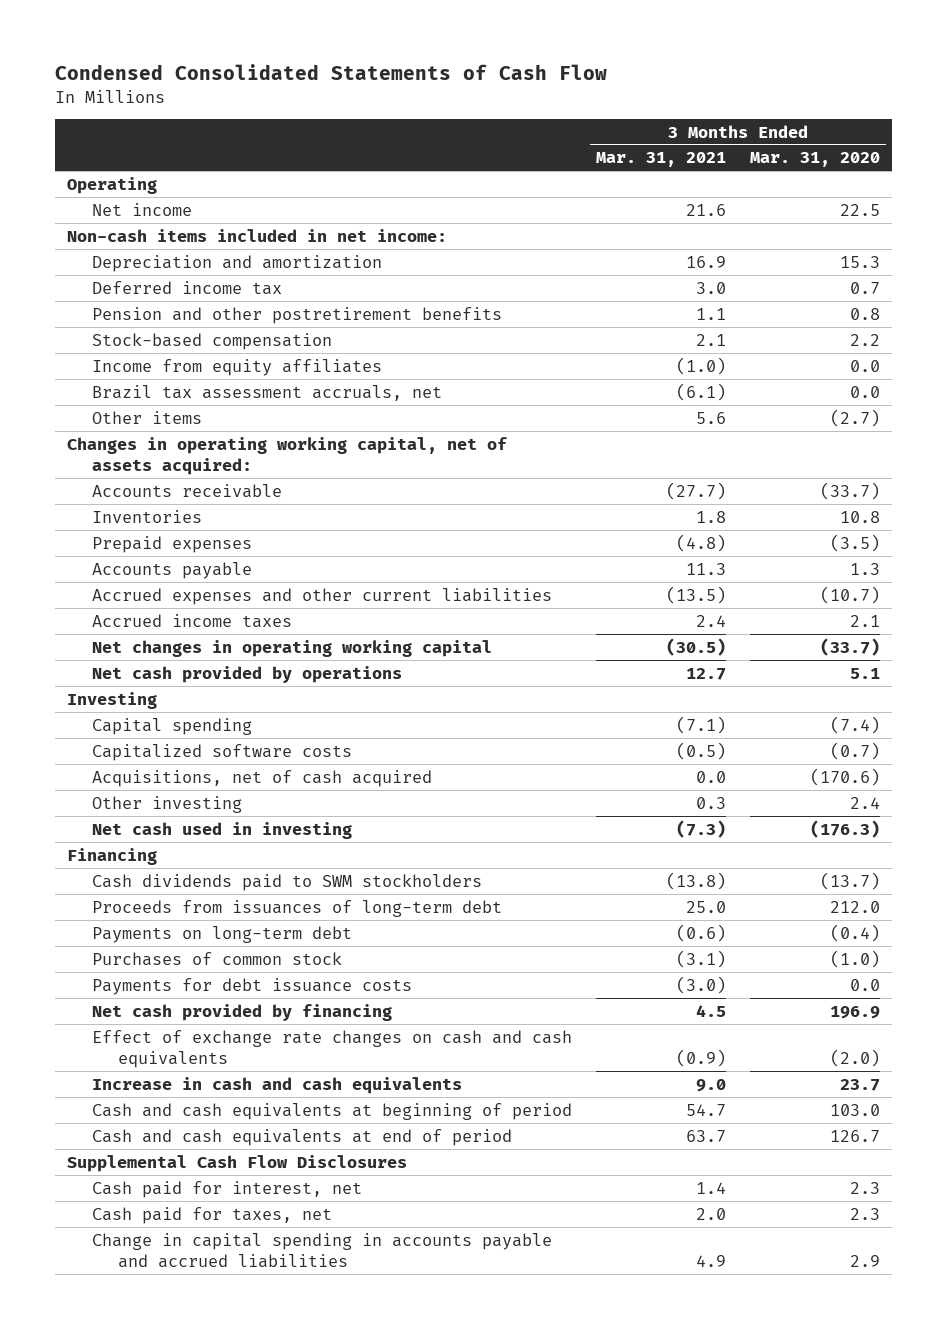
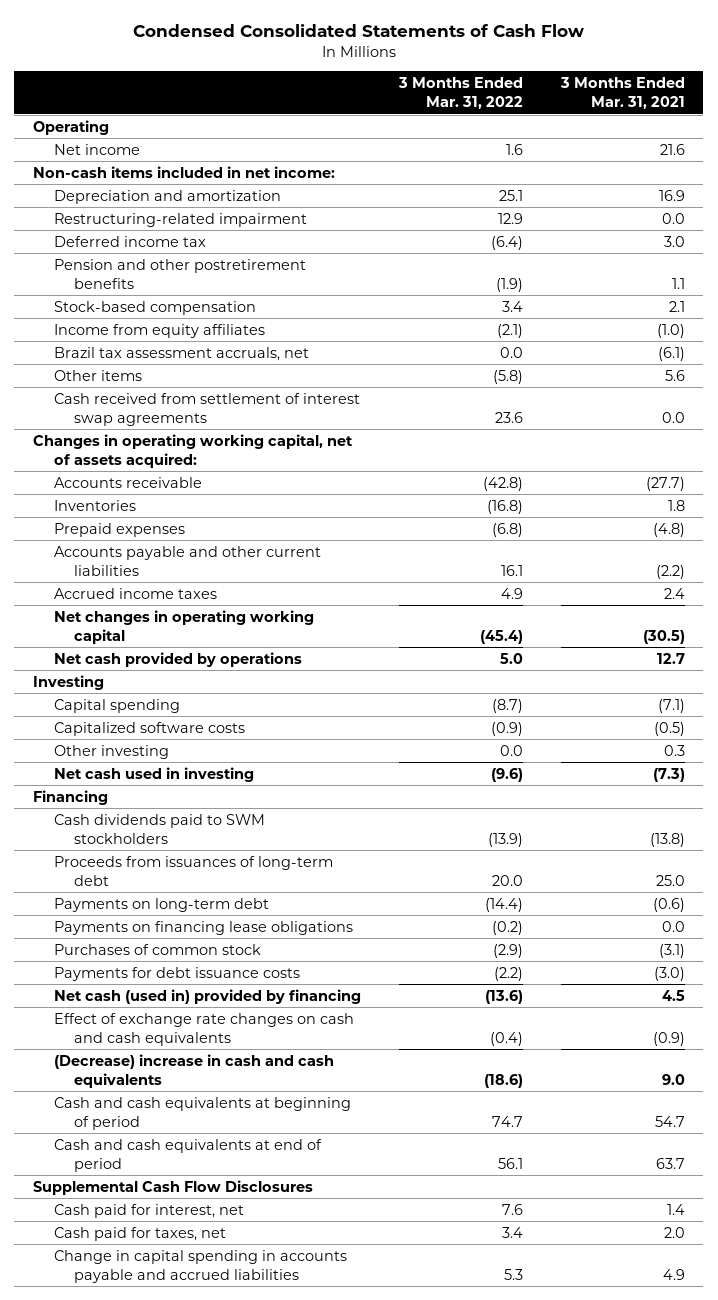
- | 3 Months Ended Mar. 31, 2021 | 3 Months Ended Mar. 31, 2020
+ | 3 Months Ended Mar. 31, 2022 | 3 Months Ended Mar. 31, 2021
+ Restructuring-related impairment | 12.9 | 0.0
+ Cash received from settlement of interest swap agreements | 23.6 | 0.0
- Accounts payable | 11.3 | 1.3
- Accrued expenses and other current liabilities | (13.5) | (10.7)
+ Accounts payable and other current liabilities | 16.1 | (2.2)
- Acquisitions, net of cash acquired | 0.0 | (170.6)
+ Payments on financing lease obligations | (0.2) | 0.0
- Net cash provided by financing | 4.5 | 196.9
+ Net cash (used in) provided by financing | (13.6) | 4.5
- Increase in cash and cash equivalents | 9.0 | 23.7
+ (Decrease) increase in cash and cash equivalents | (18.6) | 9.0

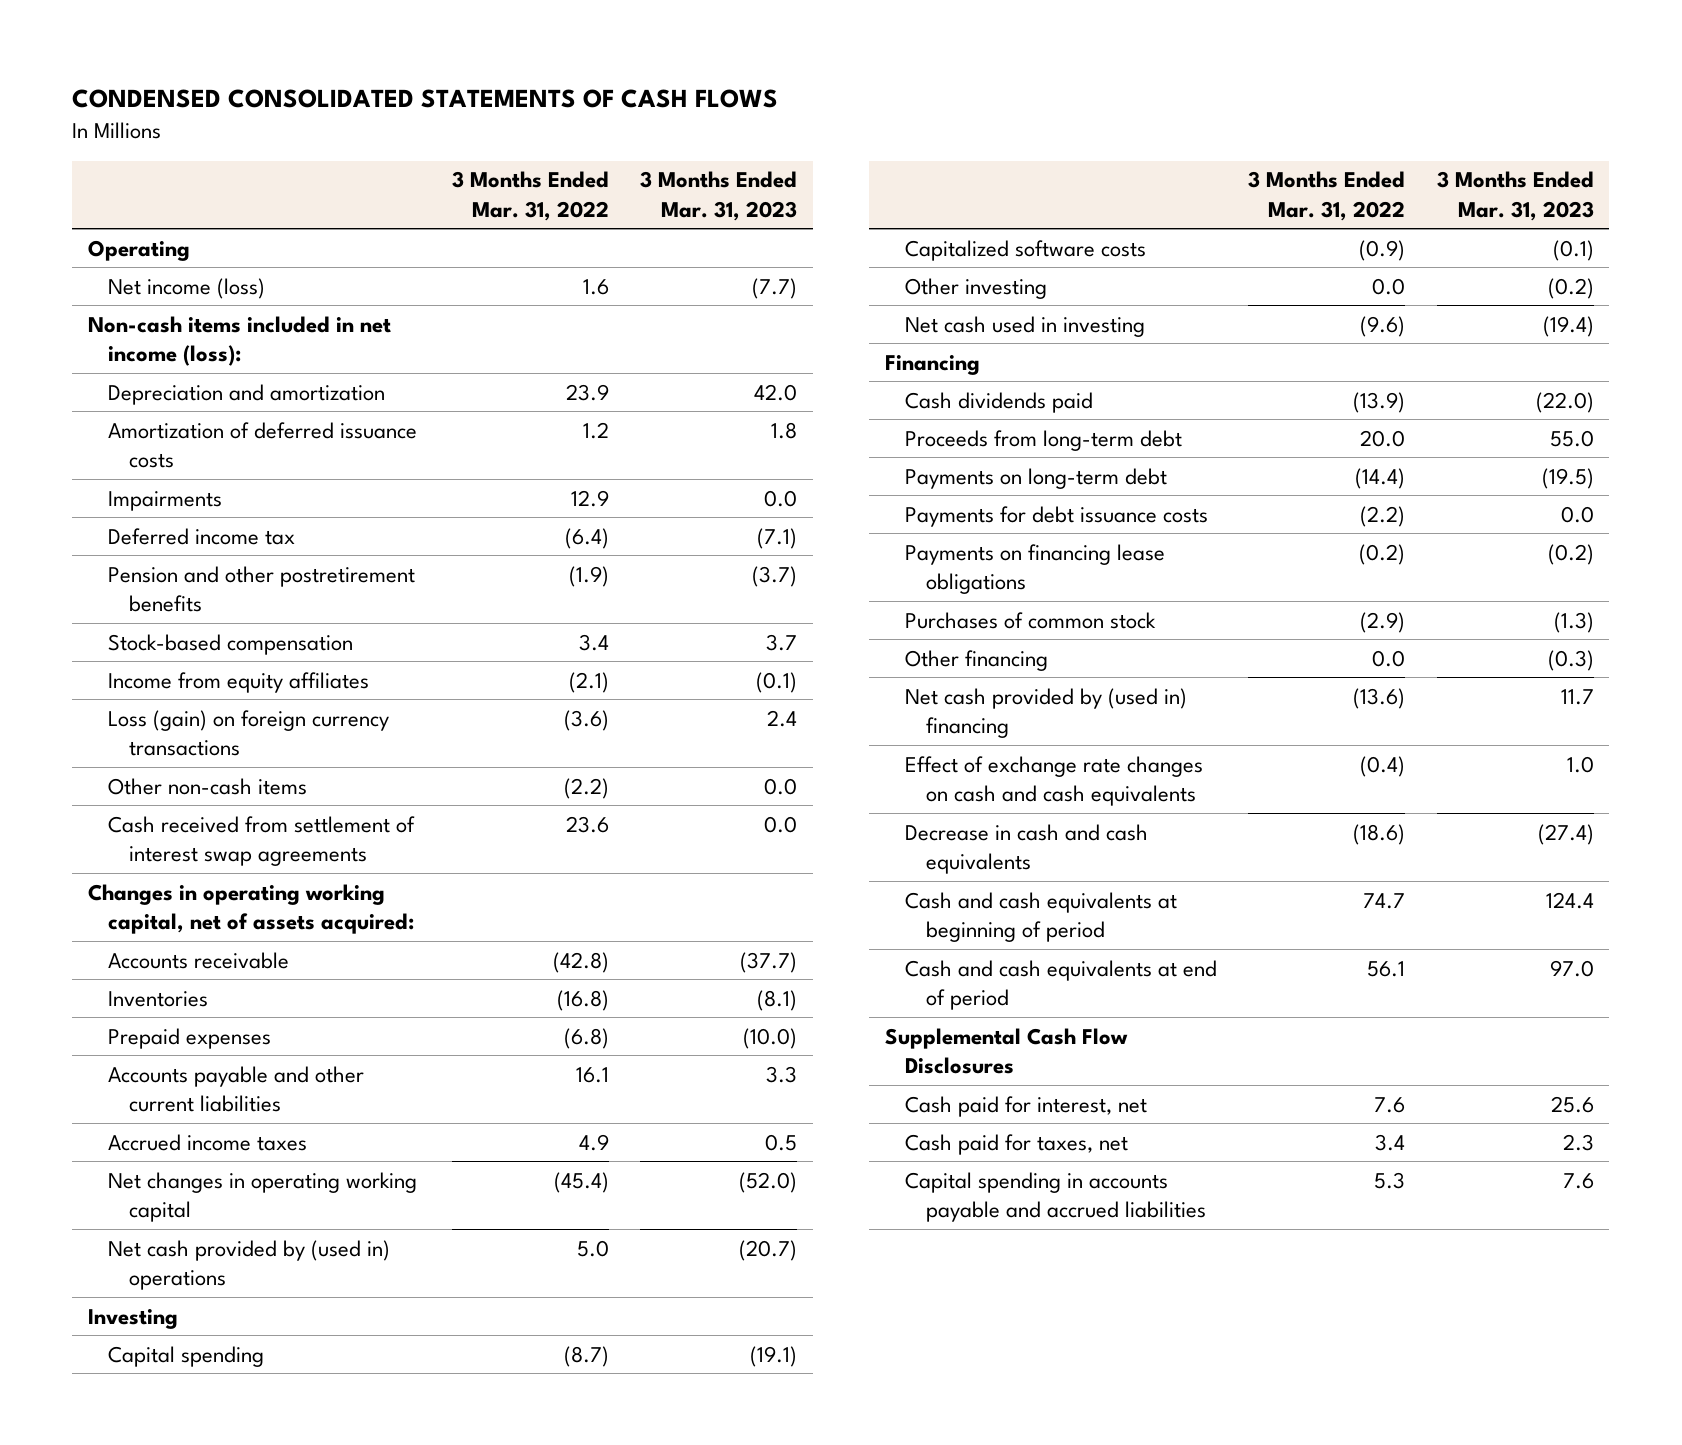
- Condensed Consolidated Statements of Cash Flow
+ CONDENSED CONSOLIDATED STATEMENTS OF CASH FLOWS
- | 3 Months Ended Mar. 31, 2022 | 3 Months Ended Mar. 31, 2021
+ | 3 Months Ended Mar. 31, 2022 | 3 Months Ended Mar. 31, 2023
- Net income | 1.6 | 21.6
- Non-cash items included in net income:
- Depreciation and amortization | 25.1 | 16.9
- Restructuring-related impairment | 12.9 | 0.0
+ Net income (loss) | 1.6 | (7.7)
+ Non-cash items included in net income (loss):
+ Depreciation and amortization | 23.9 | 42.0
+ Amortization of deferred issuance costs | 1.2 | 1.8
+ Impairments | 12.9 | 0.0
- Brazil tax assessment accruals, net | 0.0 | (6.1)
- Other items | (5.8) | 5.6
+ Loss (gain) on foreign currency transactions | (3.6) | 2.4
+ Other non-cash items | (2.2) | 0.0
- Net cash provided by operations | 5.0 | 12.7
+ Net cash provided by (used in) operations | 5.0 | (20.7)
- Cash dividends paid to SWM stockholders | (13.9) | (13.8)
- Proceeds from issuances of long-term debt | 20.0 | 25.0
+ Cash dividends paid | (13.9) | (22.0)
+ Proceeds from long-term debt | 20.0 | 55.0
moved up: Payments for debt issuance costs | (2.2) | 0.0
- Net cash (used in) provided by financing | (13.6) | 4.5
+ Other financing | 0.0 | (0.3)
+ Net cash provided by (used in) financing | (13.6) | 11.7
- (Decrease) increase in cash and cash equivalents | (18.6) | 9.0
+ Decrease in cash and cash equivalents | (18.6) | (27.4)
- Change in capital spending in accounts payable and accrued liabilities | 5.3 | 4.9
+ Capital spending in accounts payable and accrued liabilities | 5.3 | 7.6

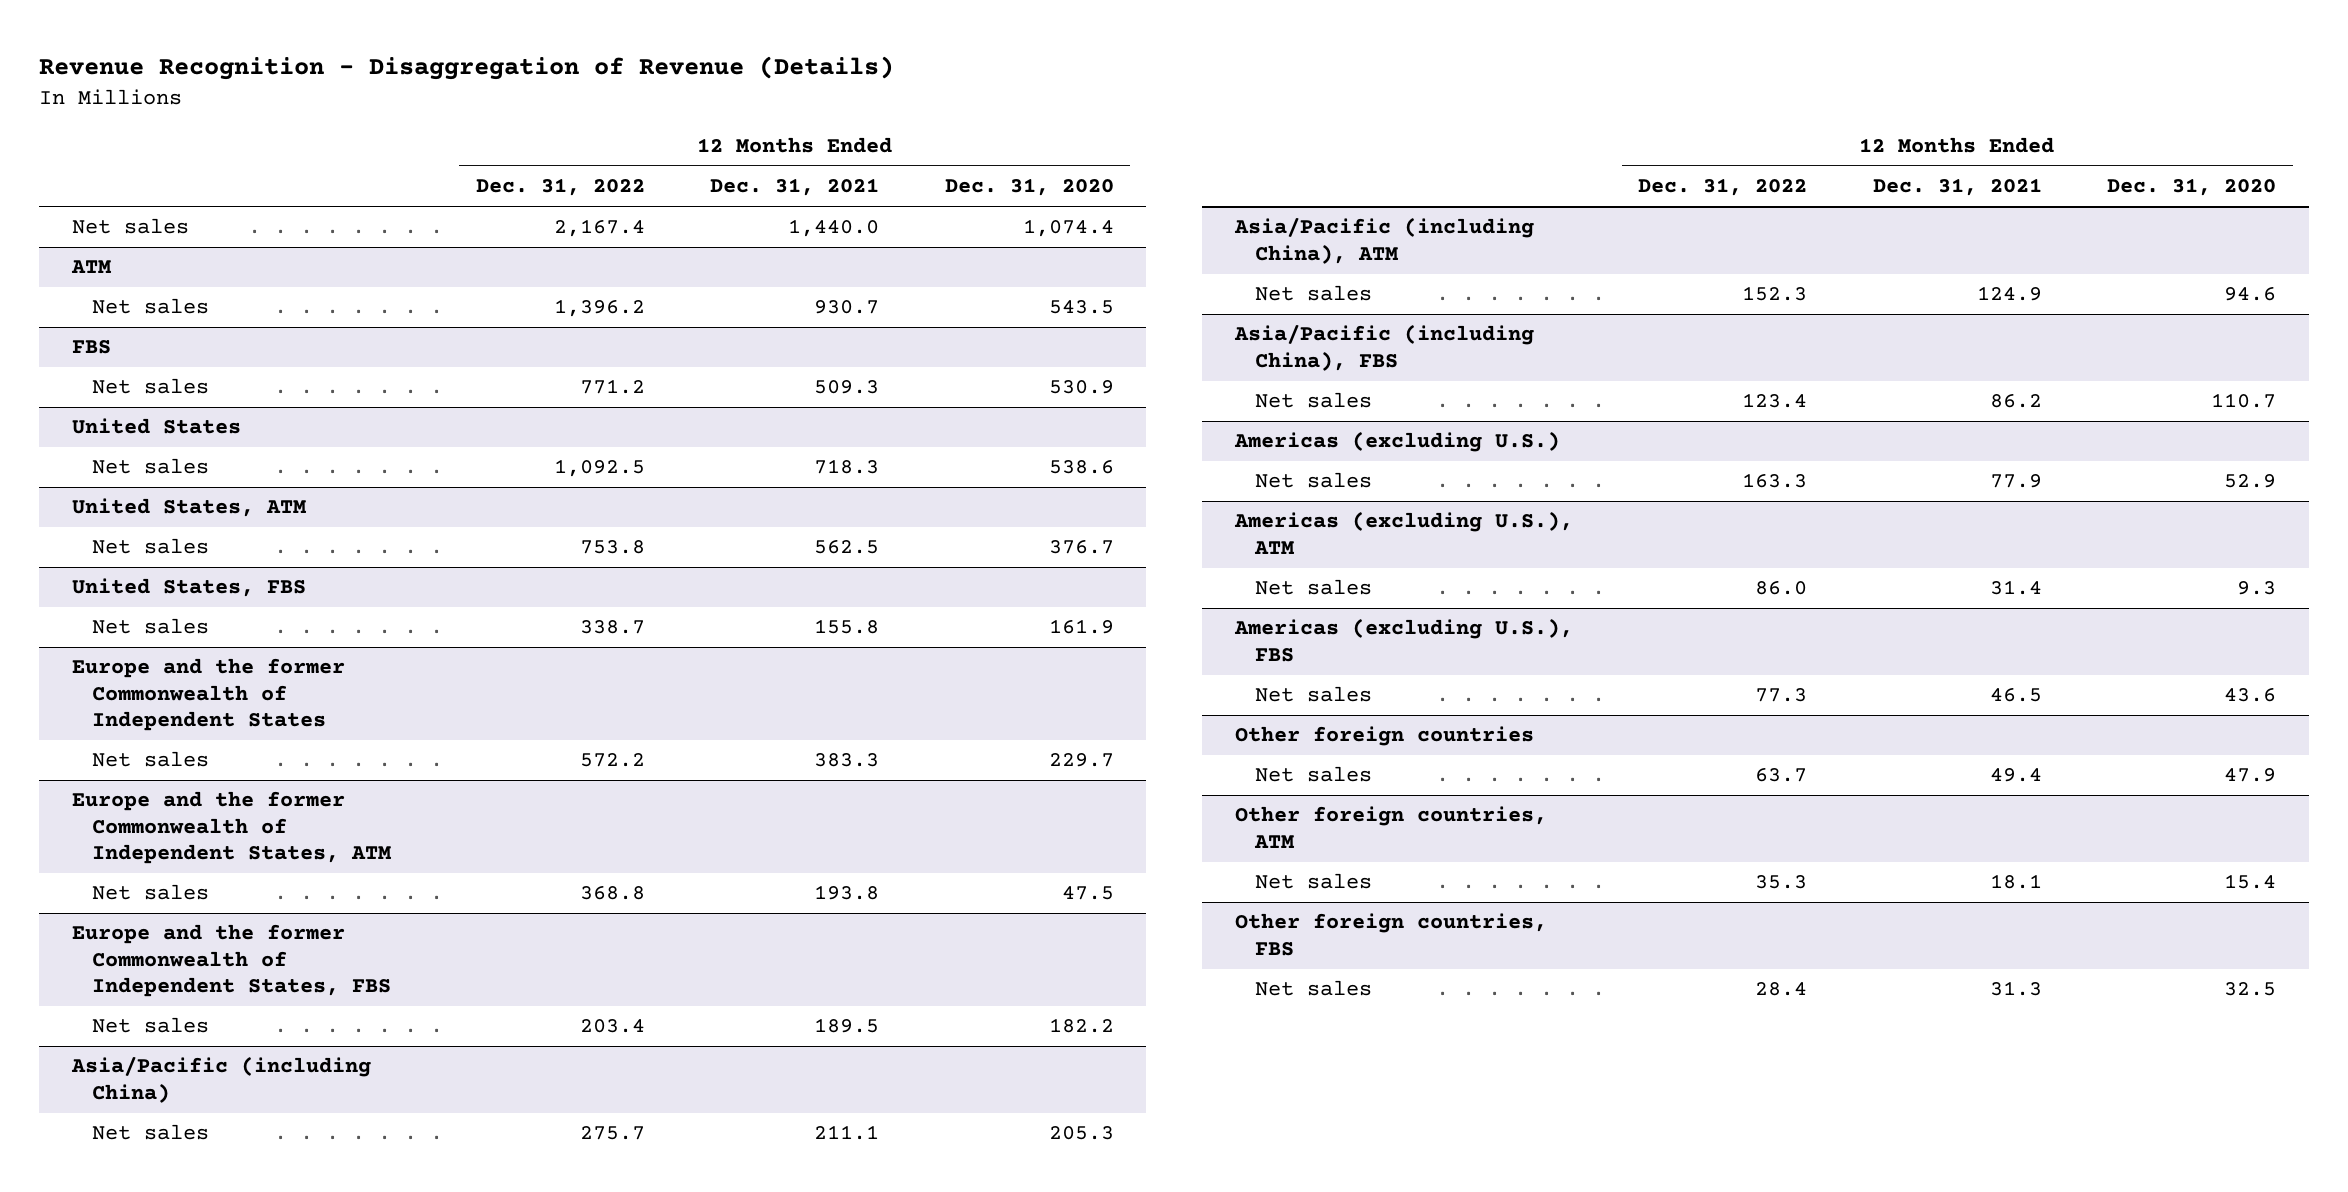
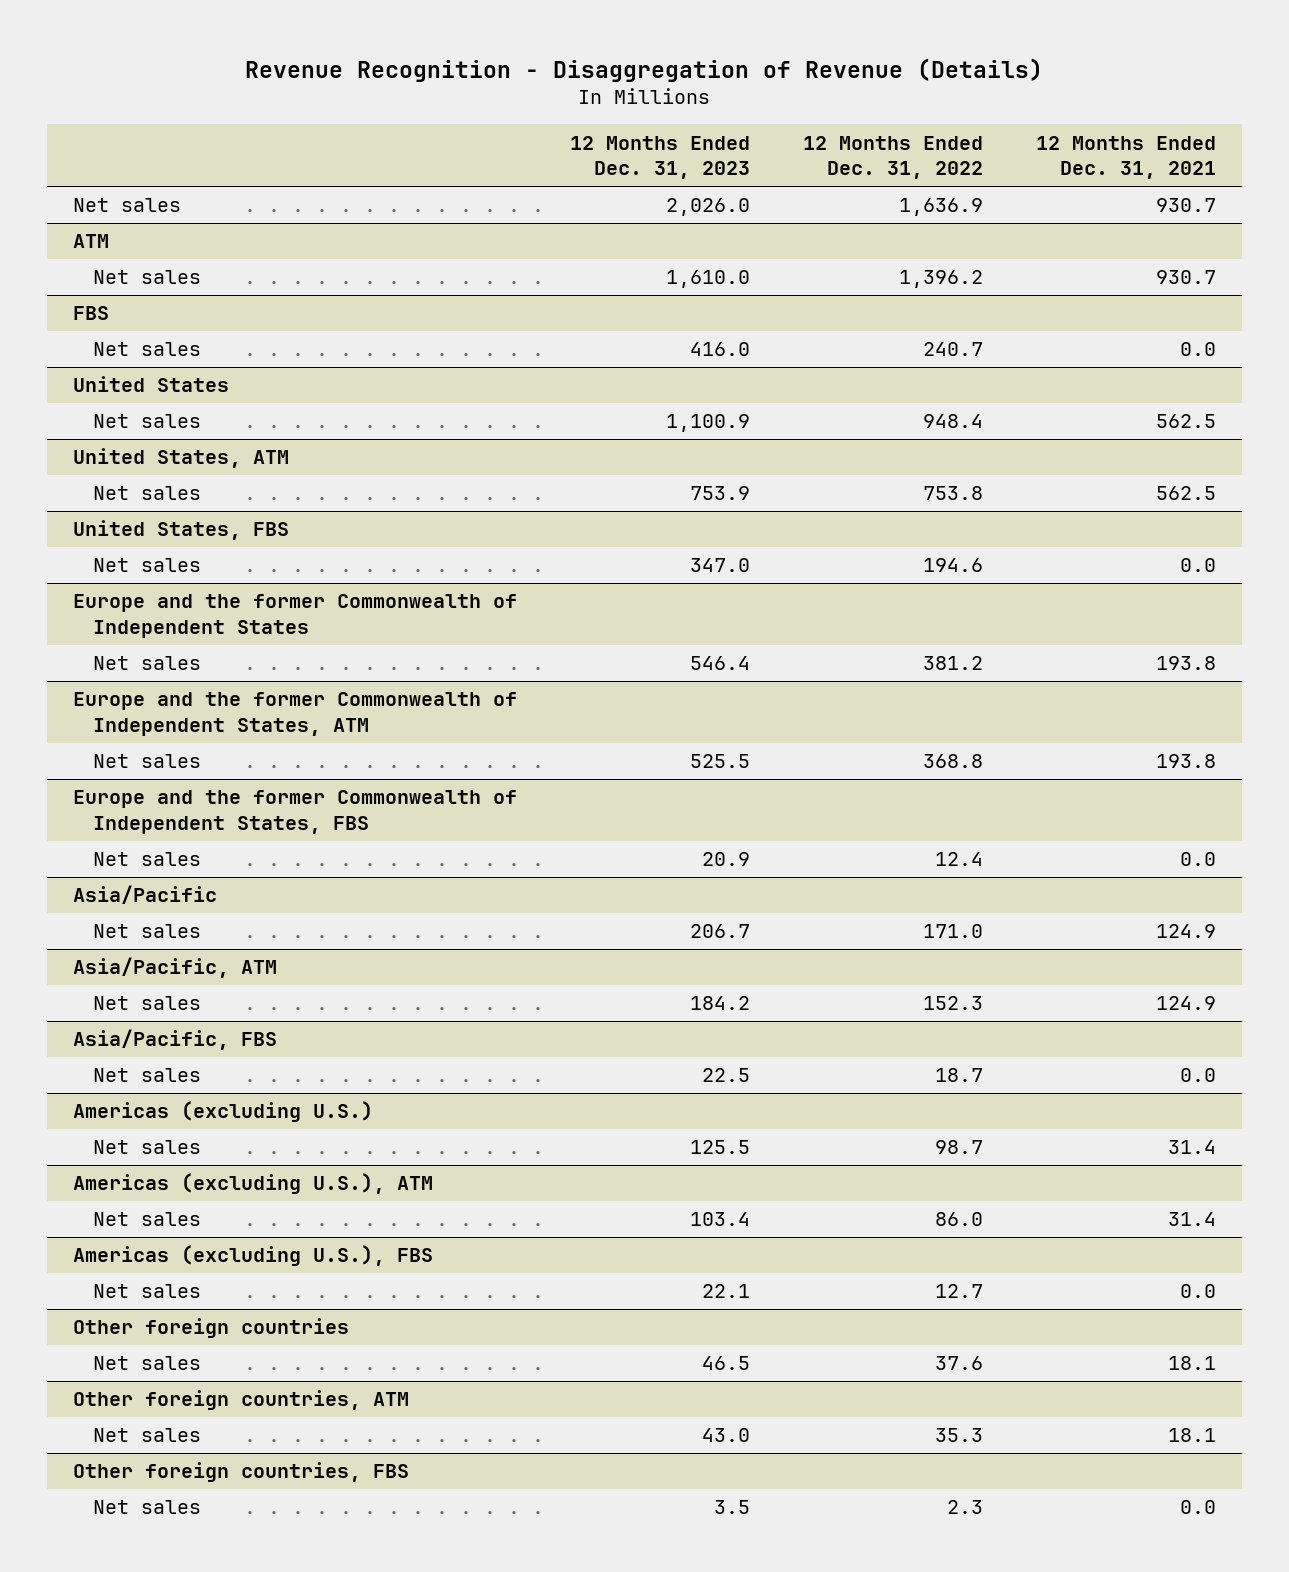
- | 12 Months Ended Dec. 31, 2022 | 12 Months Ended Dec. 31, 2021 | 12 Months Ended Dec. 31, 2020
+ | 12 Months Ended Dec. 31, 2023 | 12 Months Ended Dec. 31, 2022 | 12 Months Ended Dec. 31, 2021
- Net sales | 2,167.4 | 1,440.0 | 1,074.4
+ Net sales | 2,026.0 | 1,636.9 | 930.7
@ FBS
- Net sales | 771.2 | 509.3 | 530.9
+ Net sales | 416.0 | 240.7 | 0.0
@ United States
- Net sales | 1,092.5 | 718.3 | 538.6
+ Net sales | 1,100.9 | 948.4 | 562.5
@ United States, FBS
- Net sales | 338.7 | 155.8 | 161.9
+ Net sales | 347.0 | 194.6 | 0.0
@ Europe and the former Commonwealth of Independent States
- Net sales | 572.2 | 383.3 | 229.7
+ Net sales | 546.4 | 381.2 | 193.8
@ Europe and the former Commonwealth of Independent States, FBS
- Net sales | 203.4 | 189.5 | 182.2
- Asia/Pacific (including China)
- Net sales | 275.7 | 211.1 | 205.3
- Asia/Pacific (including China), ATM
@ Europe and the former Commonwealth of Independent States, FBS
+ Net sales | 20.9 | 12.4 | 0.0
+ Asia/Pacific
+ Net sales | 206.7 | 171.0 | 124.9
+ Asia/Pacific, ATM
- Asia/Pacific (including China), FBS
- Net sales | 123.4 | 86.2 | 110.7
+ Asia/Pacific, FBS
+ Net sales | 22.5 | 18.7 | 0.0
@ Americas (excluding U.S.)
- Net sales | 163.3 | 77.9 | 52.9
+ Net sales | 125.5 | 98.7 | 31.4
@ Americas (excluding U.S.), FBS
- Net sales | 77.3 | 46.5 | 43.6
+ Net sales | 22.1 | 12.7 | 0.0
@ Other foreign countries
- Net sales | 63.7 | 49.4 | 47.9
+ Net sales | 46.5 | 37.6 | 18.1
@ Other foreign countries, FBS
- Net sales | 28.4 | 31.3 | 32.5
+ Net sales | 3.5 | 2.3 | 0.0

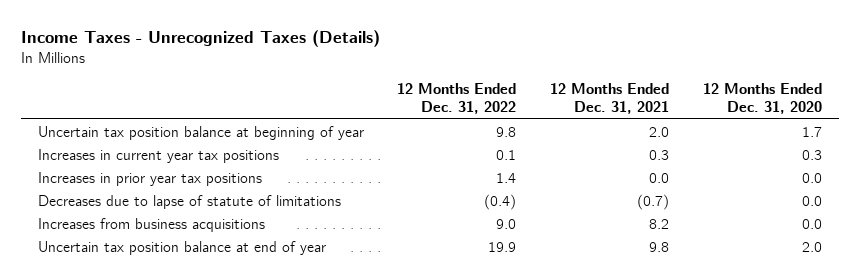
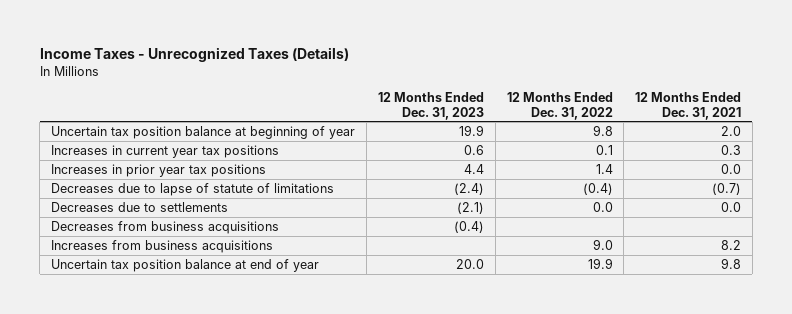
- | 12 Months Ended Dec. 31, 2022 | 12 Months Ended Dec. 31, 2021 | 12 Months Ended Dec. 31, 2020
+ | 12 Months Ended Dec. 31, 2023 | 12 Months Ended Dec. 31, 2022 | 12 Months Ended Dec. 31, 2021
+ Decreases due to settlements | (2.1) | 0.0 | 0.0
+ Decreases from business acquisitions | (0.4) | |

